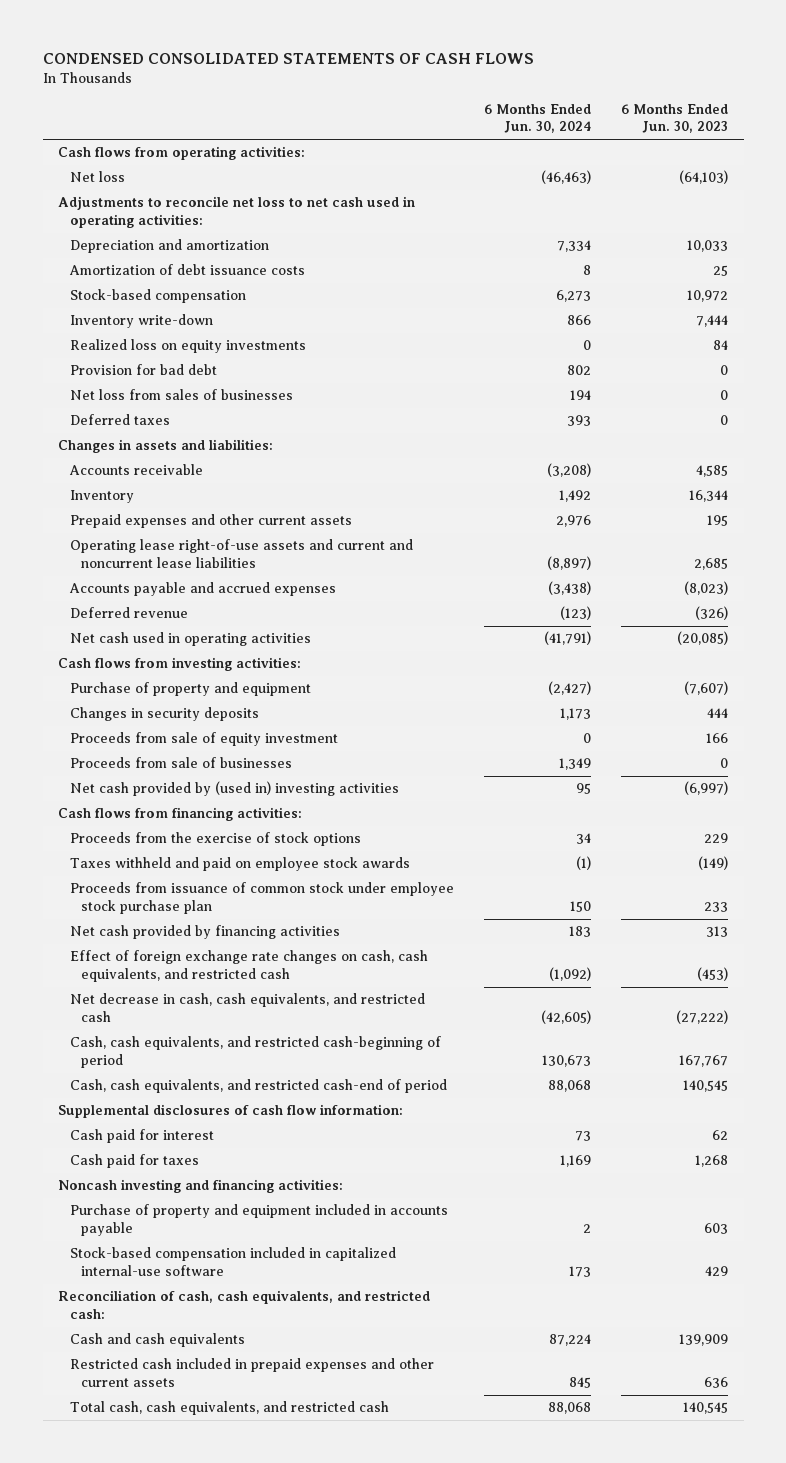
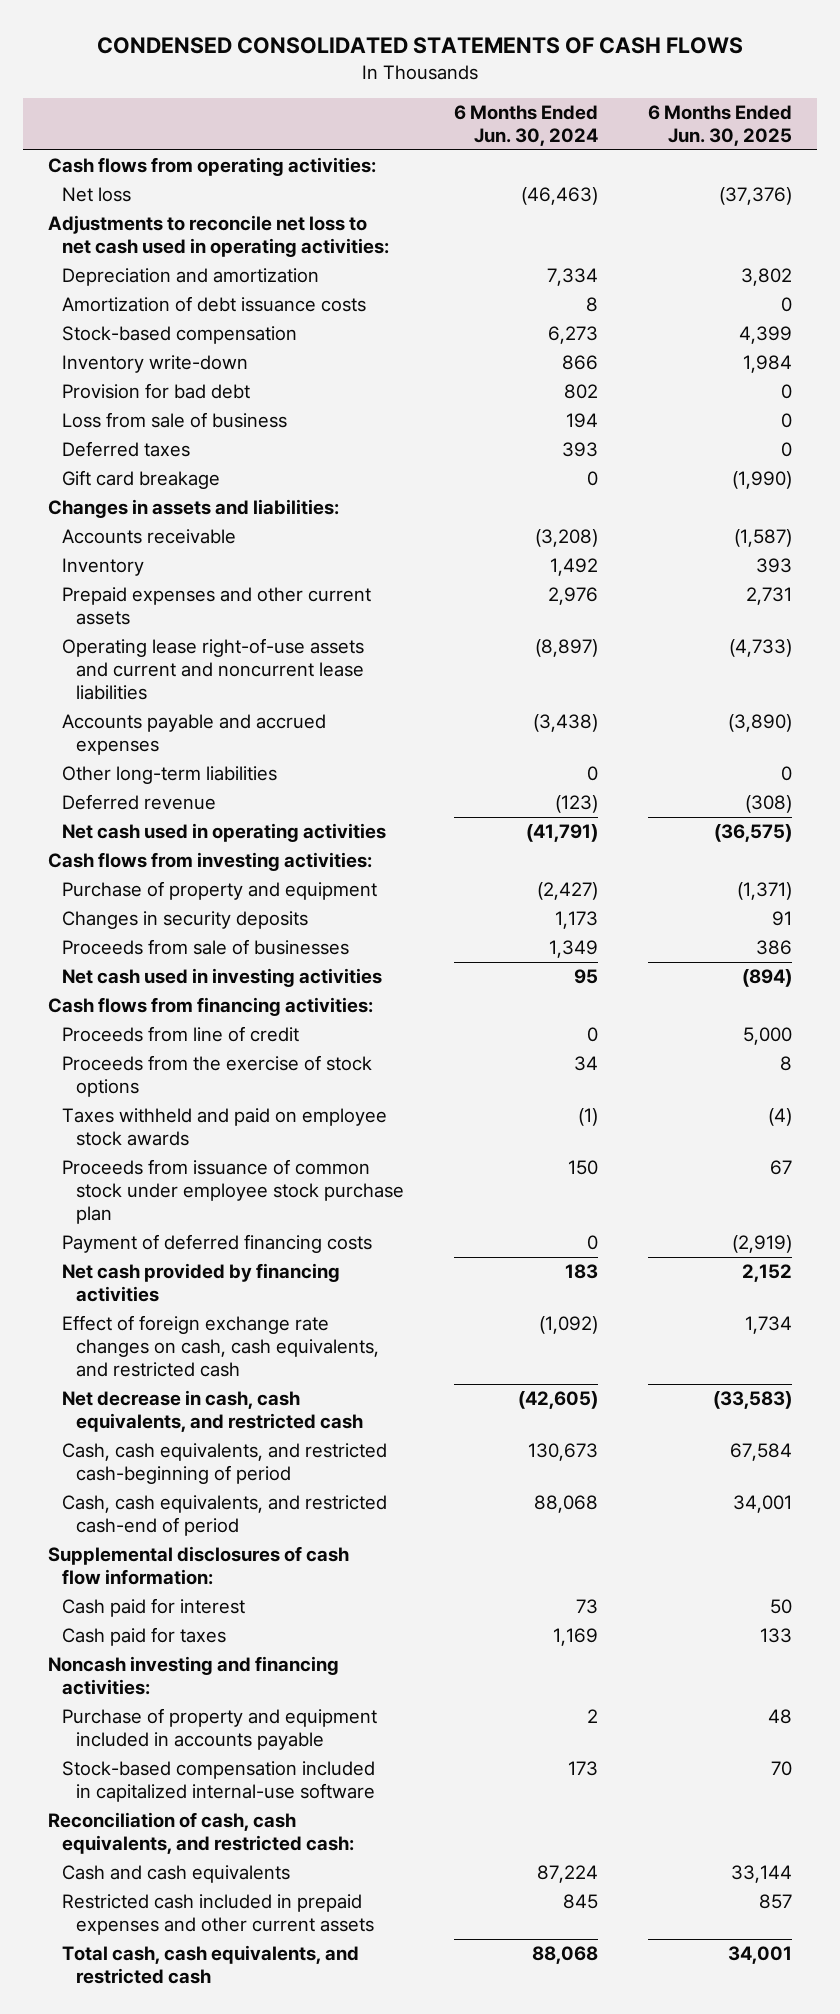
- | 6 Months Ended Jun. 30, 2024 | 6 Months Ended Jun. 30, 2023
+ | 6 Months Ended Jun. 30, 2024 | 6 Months Ended Jun. 30, 2025
- Realized loss on equity investments | 0 | 84
- Net loss from sales of businesses | 194 | 0
+ Loss from sale of business | 194 | 0
+ Gift card breakage | 0 | (1,990)
+ Other long-term liabilities | 0 | 0
- Proceeds from sale of equity investment | 0 | 166
- Net cash provided by (used in) investing activities | 95 | (6,997)
+ Net cash used in investing activities | 95 | (894)
+ Proceeds from line of credit | 0 | 5,000
+ Payment of deferred financing costs | 0 | (2,919)

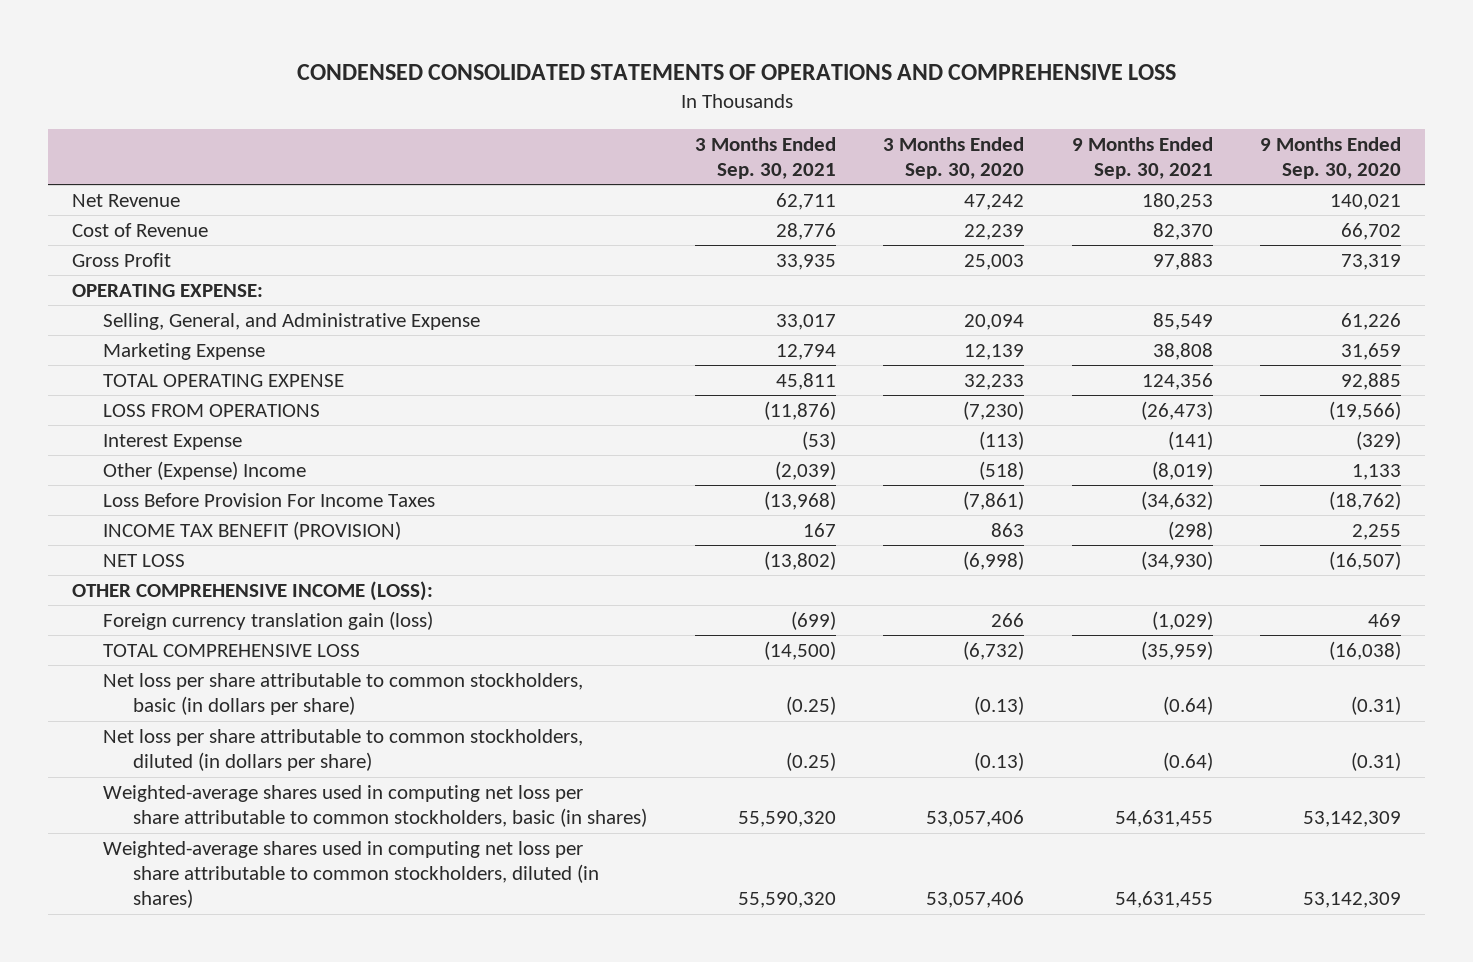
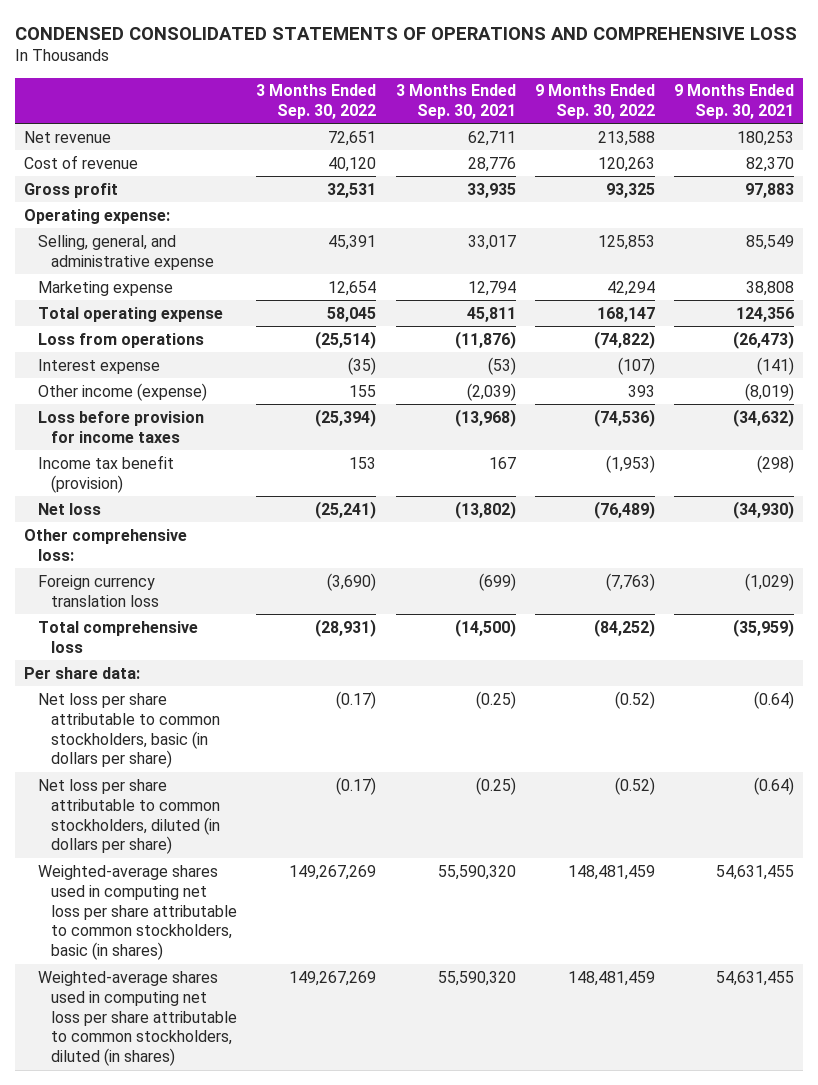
- | 3 Months Ended Sep. 30, 2021 | 3 Months Ended Sep. 30, 2020 | 9 Months Ended Sep. 30, 2021 | 9 Months Ended Sep. 30, 2020
+ | 3 Months Ended Sep. 30, 2022 | 3 Months Ended Sep. 30, 2021 | 9 Months Ended Sep. 30, 2022 | 9 Months Ended Sep. 30, 2021
- Net Revenue | 62,711 | 47,242 | 180,253 | 140,021
- Cost of Revenue | 28,776 | 22,239 | 82,370 | 66,702
- Gross Profit | 33,935 | 25,003 | 97,883 | 73,319
- OPERATING EXPENSE:
- Selling, General, and Administrative Expense | 33,017 | 20,094 | 85,549 | 61,226
- Marketing Expense | 12,794 | 12,139 | 38,808 | 31,659
- TOTAL OPERATING EXPENSE | 45,811 | 32,233 | 124,356 | 92,885
- LOSS FROM OPERATIONS | (11,876) | (7,230) | (26,473) | (19,566)
- Interest Expense | (53) | (113) | (141) | (329)
- Other (Expense) Income | (2,039) | (518) | (8,019) | 1,133
- Loss Before Provision For Income Taxes | (13,968) | (7,861) | (34,632) | (18,762)
- INCOME TAX BENEFIT (PROVISION) | 167 | 863 | (298) | 2,255
- NET LOSS | (13,802) | (6,998) | (34,930) | (16,507)
- OTHER COMPREHENSIVE INCOME (LOSS):
- Foreign currency translation gain (loss) | (699) | 266 | (1,029) | 469
- TOTAL COMPREHENSIVE LOSS | (14,500) | (6,732) | (35,959) | (16,038)
+ Net revenue | 72,651 | 62,711 | 213,588 | 180,253
+ Cost of revenue | 40,120 | 28,776 | 120,263 | 82,370
+ Gross profit | 32,531 | 33,935 | 93,325 | 97,883
+ Operating expense:
+ Selling, general, and administrative expense | 45,391 | 33,017 | 125,853 | 85,549
+ Marketing expense | 12,654 | 12,794 | 42,294 | 38,808
+ Total operating expense | 58,045 | 45,811 | 168,147 | 124,356
+ Loss from operations | (25,514) | (11,876) | (74,822) | (26,473)
+ Interest expense | (35) | (53) | (107) | (141)
+ Other income (expense) | 155 | (2,039) | 393 | (8,019)
+ Loss before provision for income taxes | (25,394) | (13,968) | (74,536) | (34,632)
+ Income tax benefit (provision) | 153 | 167 | (1,953) | (298)
+ Net loss | (25,241) | (13,802) | (76,489) | (34,930)
+ Other comprehensive loss:
+ Foreign currency translation loss | (3,690) | (699) | (7,763) | (1,029)
+ Total comprehensive loss | (28,931) | (14,500) | (84,252) | (35,959)
+ Per share data:

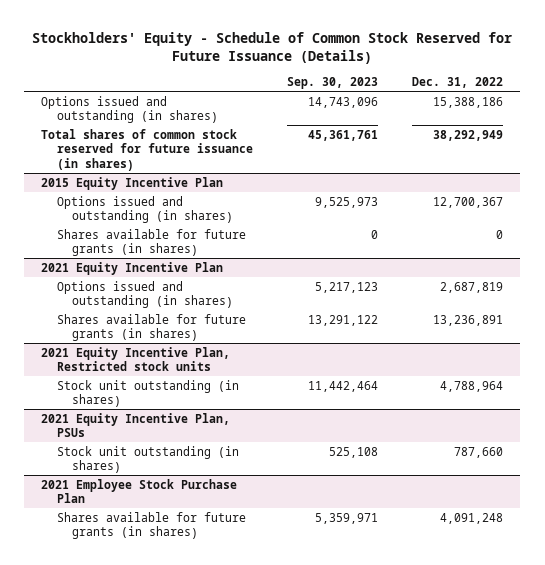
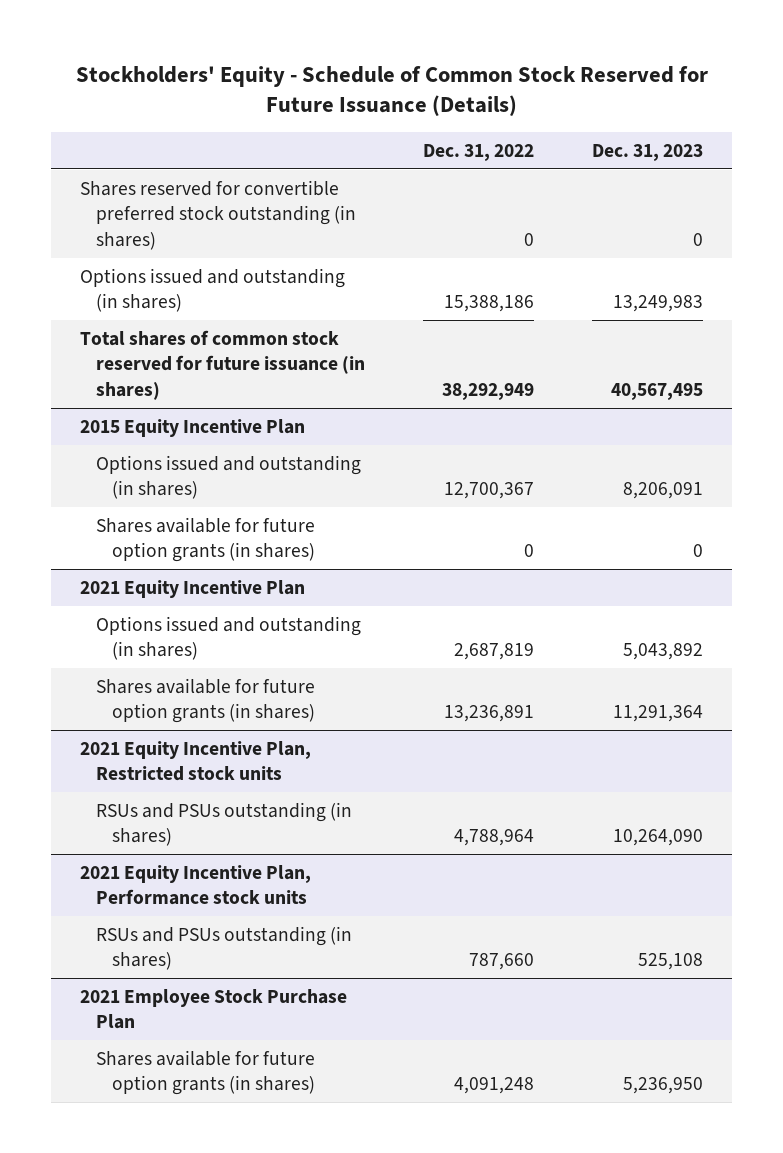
- | Sep. 30, 2023 | Dec. 31, 2022
+ | Dec. 31, 2022 | Dec. 31, 2023
+ Shares reserved for convertible preferred stock outstanding (in shares) | 0 | 0
@ 2015 Equity Incentive Plan
- Shares available for future grants (in shares) | 0 | 0
+ Shares available for future option grants (in shares) | 0 | 0
@ 2021 Equity Incentive Plan
- Shares available for future grants (in shares) | 13,291,122 | 13,236,891
+ Shares available for future option grants (in shares) | 13,236,891 | 11,291,364
@ 2021 Equity Incentive Plan, Restricted stock units
- Stock unit outstanding (in shares) | 11,442,464 | 4,788,964
- 2021 Equity Incentive Plan, PSUs
- Stock unit outstanding (in shares) | 525,108 | 787,660
@ 2021 Equity Incentive Plan, Restricted stock units
+ RSUs and PSUs outstanding (in shares) | 4,788,964 | 10,264,090
+ 2021 Equity Incentive Plan, Performance stock units
+ RSUs and PSUs outstanding (in shares) | 787,660 | 525,108
@ 2021 Employee Stock Purchase Plan
- Shares available for future grants (in shares) | 5,359,971 | 4,091,248
+ Shares available for future option grants (in shares) | 4,091,248 | 5,236,950

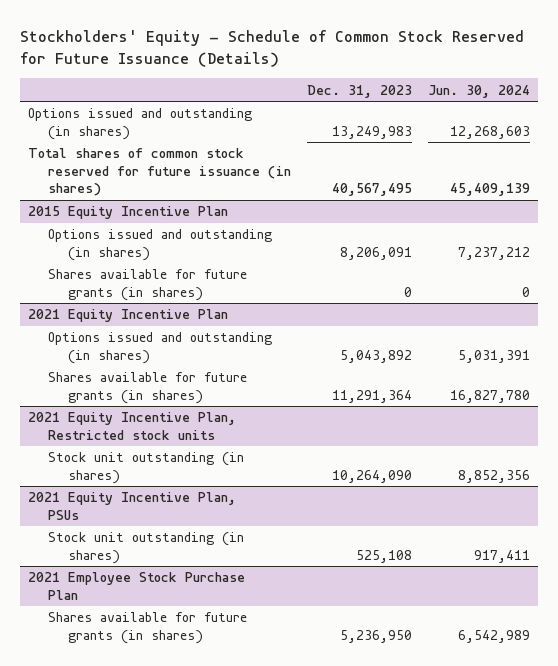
- | Dec. 31, 2022 | Dec. 31, 2023
+ | Dec. 31, 2023 | Jun. 30, 2024
- Shares reserved for convertible preferred stock outstanding (in shares) | 0 | 0
@ 2015 Equity Incentive Plan
- Shares available for future option grants (in shares) | 0 | 0
+ Shares available for future grants (in shares) | 0 | 0
@ 2021 Equity Incentive Plan
- Shares available for future option grants (in shares) | 13,236,891 | 11,291,364
+ Shares available for future grants (in shares) | 11,291,364 | 16,827,780
@ 2021 Equity Incentive Plan, Restricted stock units
- RSUs and PSUs outstanding (in shares) | 4,788,964 | 10,264,090
- 2021 Equity Incentive Plan, Performance stock units
- RSUs and PSUs outstanding (in shares) | 787,660 | 525,108
@ 2021 Equity Incentive Plan, Restricted stock units
+ Stock unit outstanding (in shares) | 10,264,090 | 8,852,356
+ 2021 Equity Incentive Plan, PSUs
+ Stock unit outstanding (in shares) | 525,108 | 917,411
@ 2021 Employee Stock Purchase Plan
- Shares available for future option grants (in shares) | 4,091,248 | 5,236,950
+ Shares available for future grants (in shares) | 5,236,950 | 6,542,989

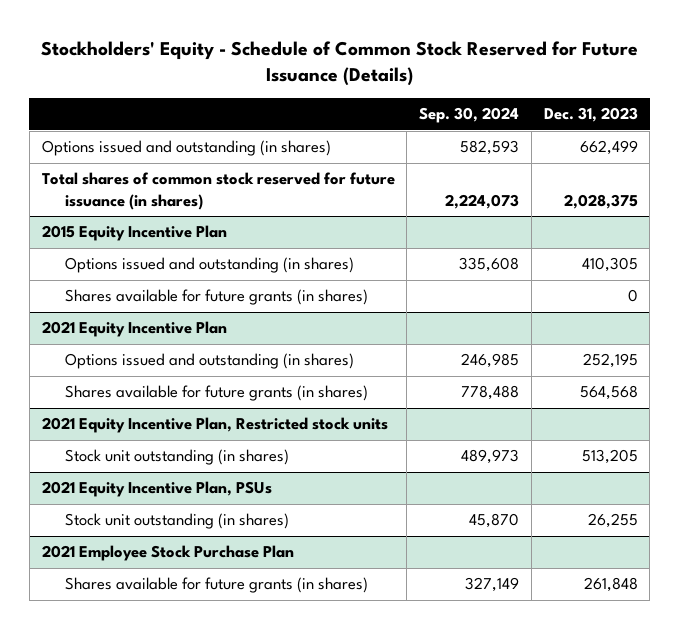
- | Dec. 31, 2023 | Jun. 30, 2024
+ | Sep. 30, 2024 | Dec. 31, 2023
- Options issued and outstanding (in shares) | 13,249,983 | 12,268,603
- Total shares of common stock reserved for future issuance (in shares) | 40,567,495 | 45,409,139
+ Options issued and outstanding (in shares) | 582,593 | 662,499
+ Total shares of common stock reserved for future issuance (in shares) | 2,224,073 | 2,028,375
@ 2015 Equity Incentive Plan
- Options issued and outstanding (in shares) | 8,206,091 | 7,237,212
+ Options issued and outstanding (in shares) | 335,608 | 410,305
@ 2021 Equity Incentive Plan
- Options issued and outstanding (in shares) | 5,043,892 | 5,031,391
- Shares available for future grants (in shares) | 11,291,364 | 16,827,780
+ Options issued and outstanding (in shares) | 246,985 | 252,195
+ Shares available for future grants (in shares) | 778,488 | 564,568
@ 2021 Equity Incentive Plan, Restricted stock units
- Stock unit outstanding (in shares) | 10,264,090 | 8,852,356
+ Stock unit outstanding (in shares) | 489,973 | 513,205
@ 2021 Equity Incentive Plan, PSUs
- Stock unit outstanding (in shares) | 525,108 | 917,411
+ Stock unit outstanding (in shares) | 45,870 | 26,255
@ 2021 Employee Stock Purchase Plan
- Shares available for future grants (in shares) | 5,236,950 | 6,542,989
+ Shares available for future grants (in shares) | 327,149 | 261,848

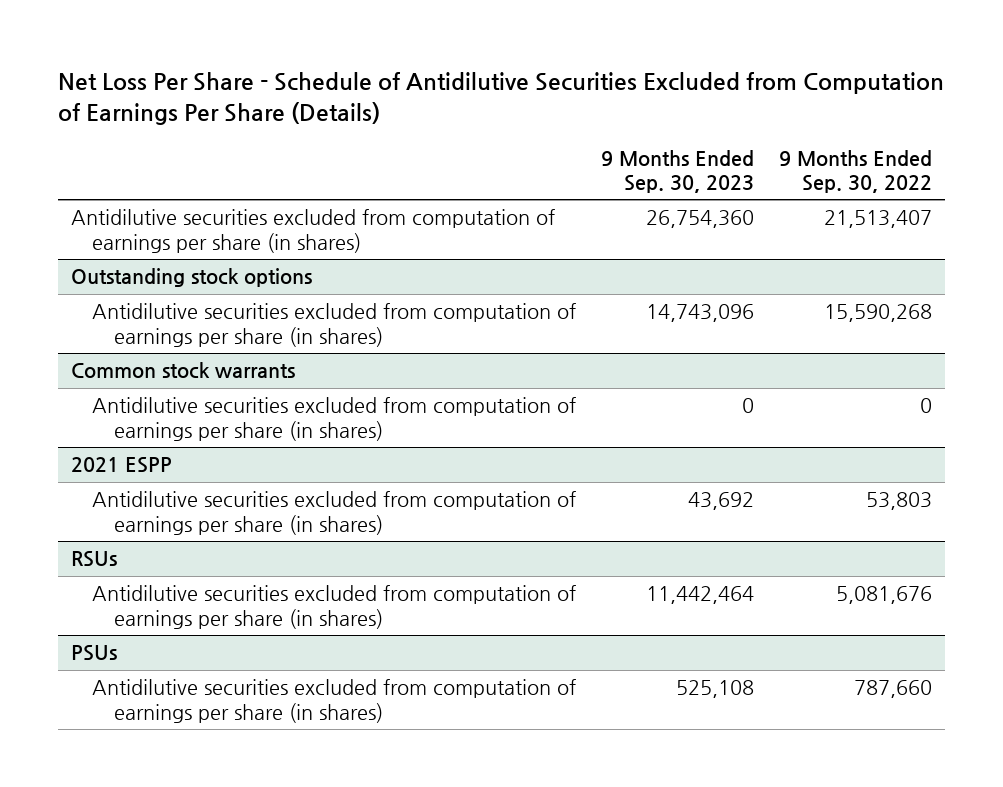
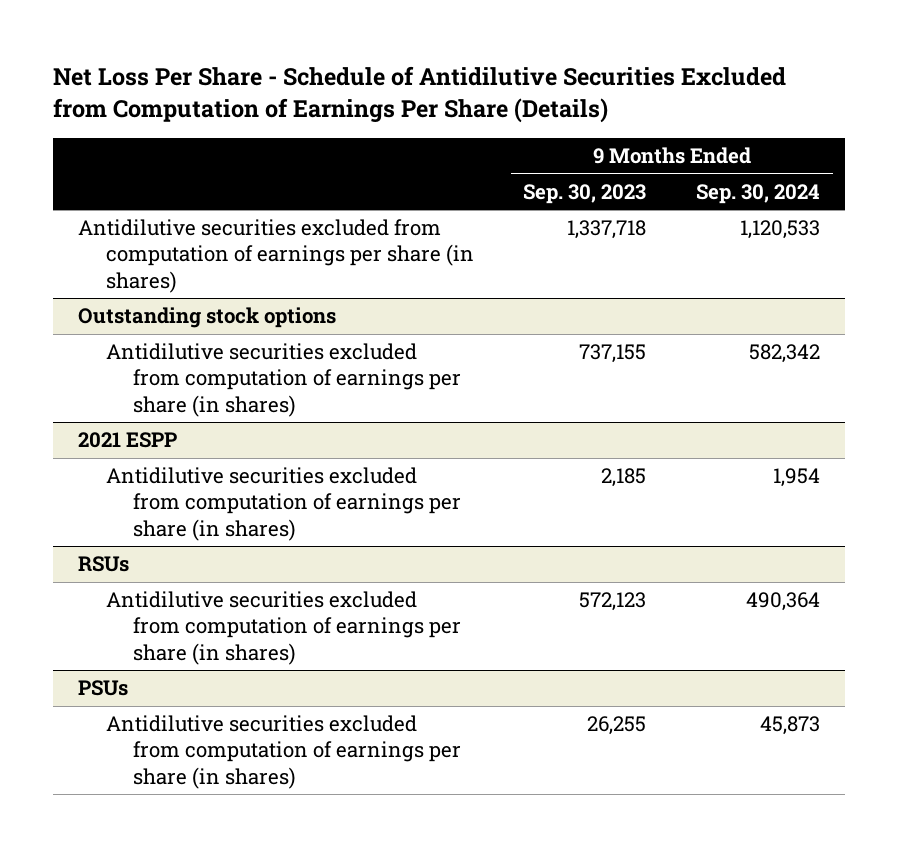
- | 9 Months Ended Sep. 30, 2023 | 9 Months Ended Sep. 30, 2022
+ | 9 Months Ended Sep. 30, 2023 | 9 Months Ended Sep. 30, 2024
- Antidilutive securities excluded from computation of earnings per share (in shares) | 26,754,360 | 21,513,407
+ Antidilutive securities excluded from computation of earnings per share (in shares) | 1,337,718 | 1,120,533
@ Outstanding stock options
- Antidilutive securities excluded from computation of earnings per share (in shares) | 14,743,096 | 15,590,268
- Common stock warrants
- Antidilutive securities excluded from computation of earnings per share (in shares) | 0 | 0
@ Outstanding stock options
+ Antidilutive securities excluded from computation of earnings per share (in shares) | 737,155 | 582,342
@ 2021 ESPP
- Antidilutive securities excluded from computation of earnings per share (in shares) | 43,692 | 53,803
+ Antidilutive securities excluded from computation of earnings per share (in shares) | 2,185 | 1,954
@ RSUs
- Antidilutive securities excluded from computation of earnings per share (in shares) | 11,442,464 | 5,081,676
+ Antidilutive securities excluded from computation of earnings per share (in shares) | 572,123 | 490,364
@ PSUs
- Antidilutive securities excluded from computation of earnings per share (in shares) | 525,108 | 787,660
+ Antidilutive securities excluded from computation of earnings per share (in shares) | 26,255 | 45,873

